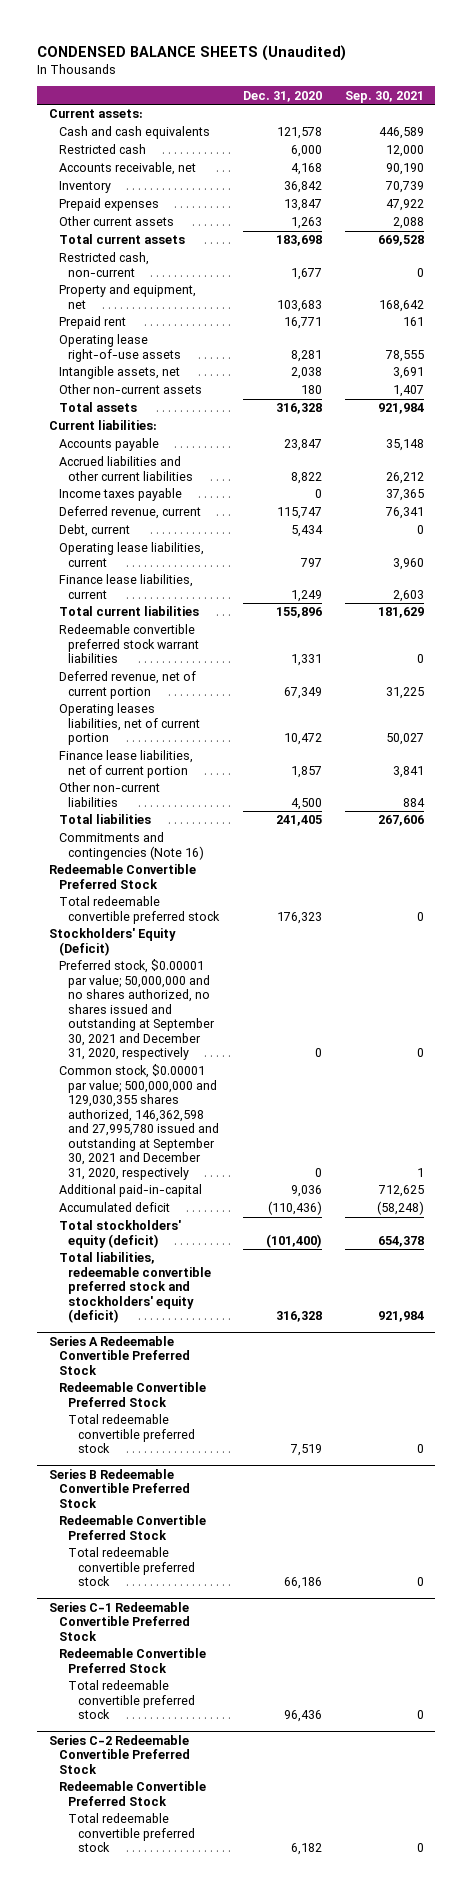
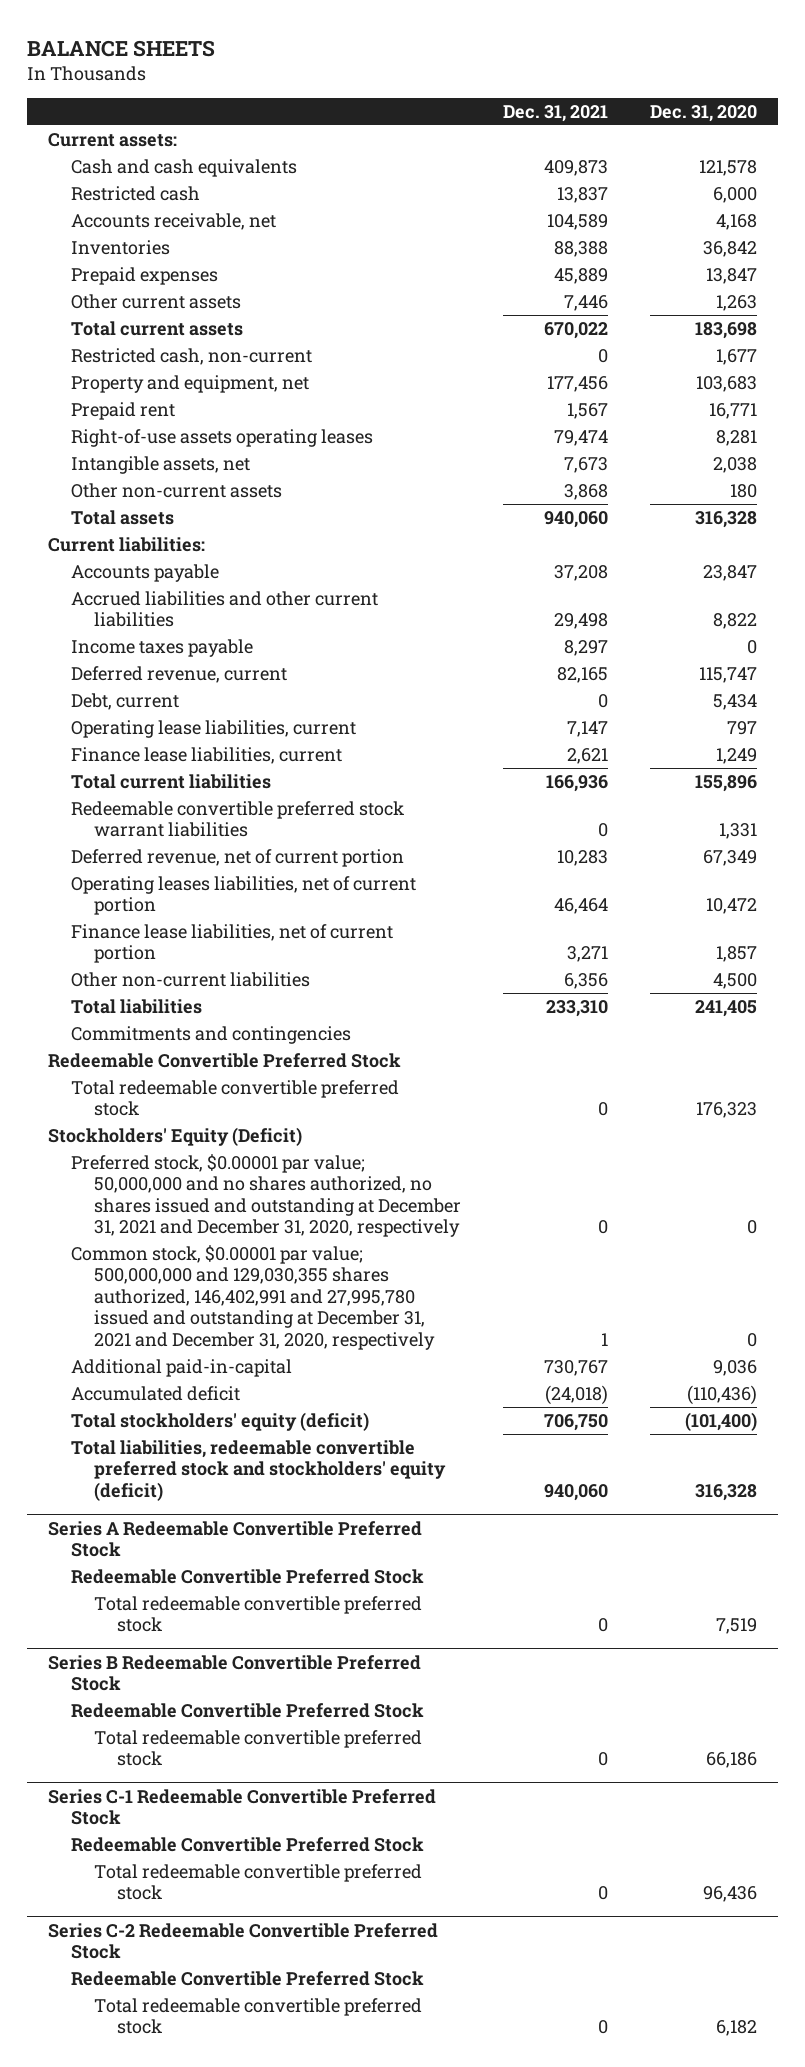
- CONDENSED BALANCE SHEETS (Unaudited)
+ BALANCE SHEETS
- | Dec. 31, 2020 | Sep. 30, 2021
+ | Dec. 31, 2021 | Dec. 31, 2020
- Inventory | 36,842 | 70,739
+ Inventories | 88,388 | 36,842
- Operating lease right-of-use assets | 8,281 | 78,555
+ Right-of-use assets operating leases | 79,474 | 8,281
- Commitments and contingencies (Note 16)
+ Commitments and contingencies
- Preferred stock, $0.00001 par value; 50,000,000 and no shares authorized, no shares issued and outstanding at September 30, 2021 and December 31, 2020, respectively | 0 | 0
- Common stock, $0.00001 par value; 500,000,000 and 129,030,355 shares authorized, 146,362,598 and 27,995,780 issued and outstanding at September 30, 2021 and December 31, 2020, respectively | 0 | 1
+ Preferred stock, $0.00001 par value; 50,000,000 and no shares authorized, no shares issued and outstanding at December 31, 2021 and December 31, 2020, respectively | 0 | 0
+ Common stock, $0.00001 par value; 500,000,000 and 129,030,355 shares authorized, 146,402,991 and 27,995,780 issued and outstanding at December 31, 2021 and December 31, 2020, respectively | 1 | 0

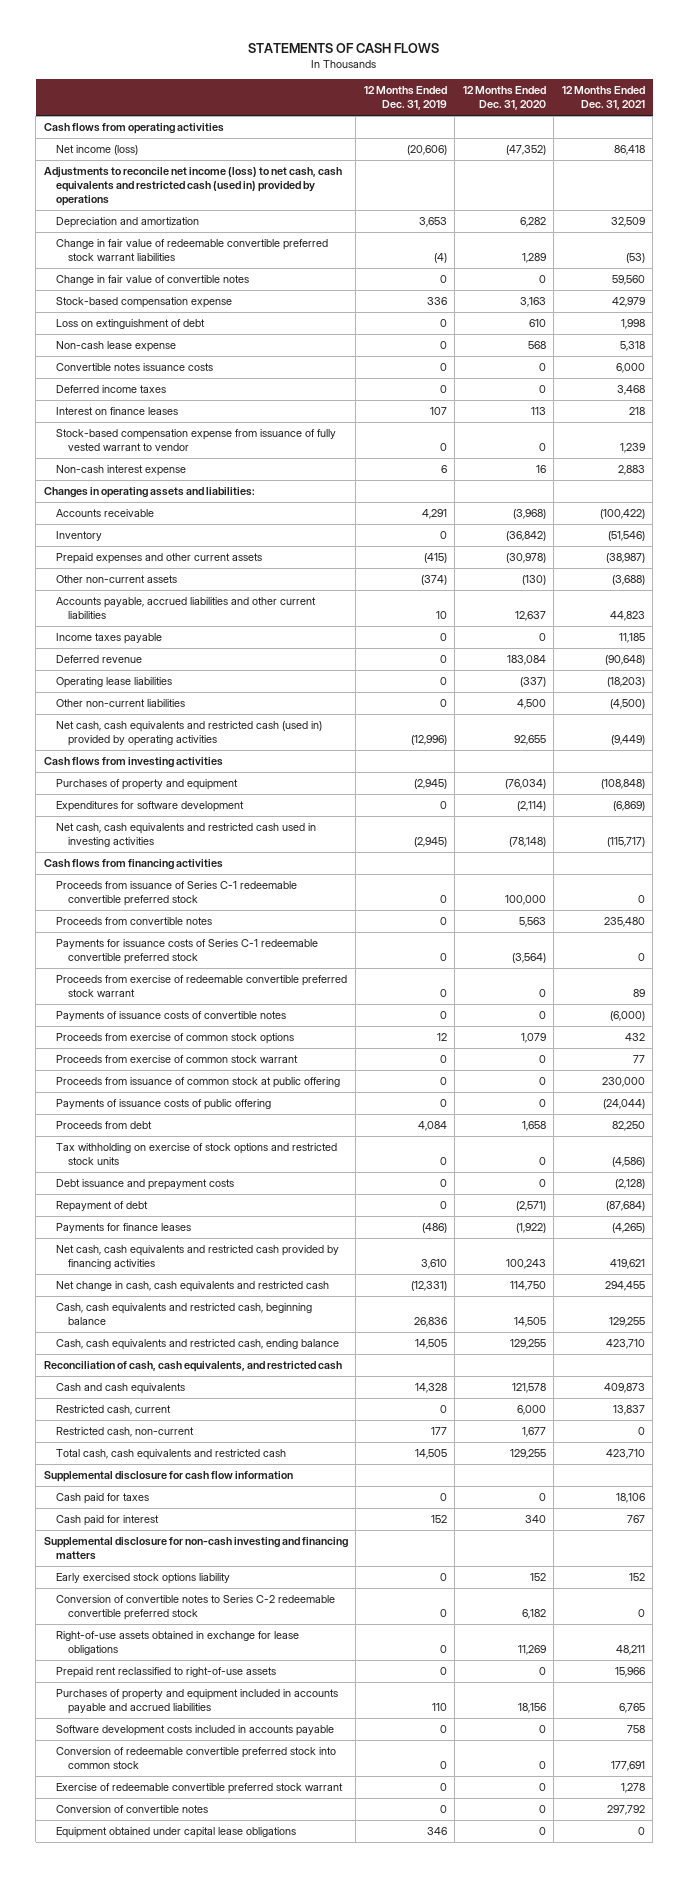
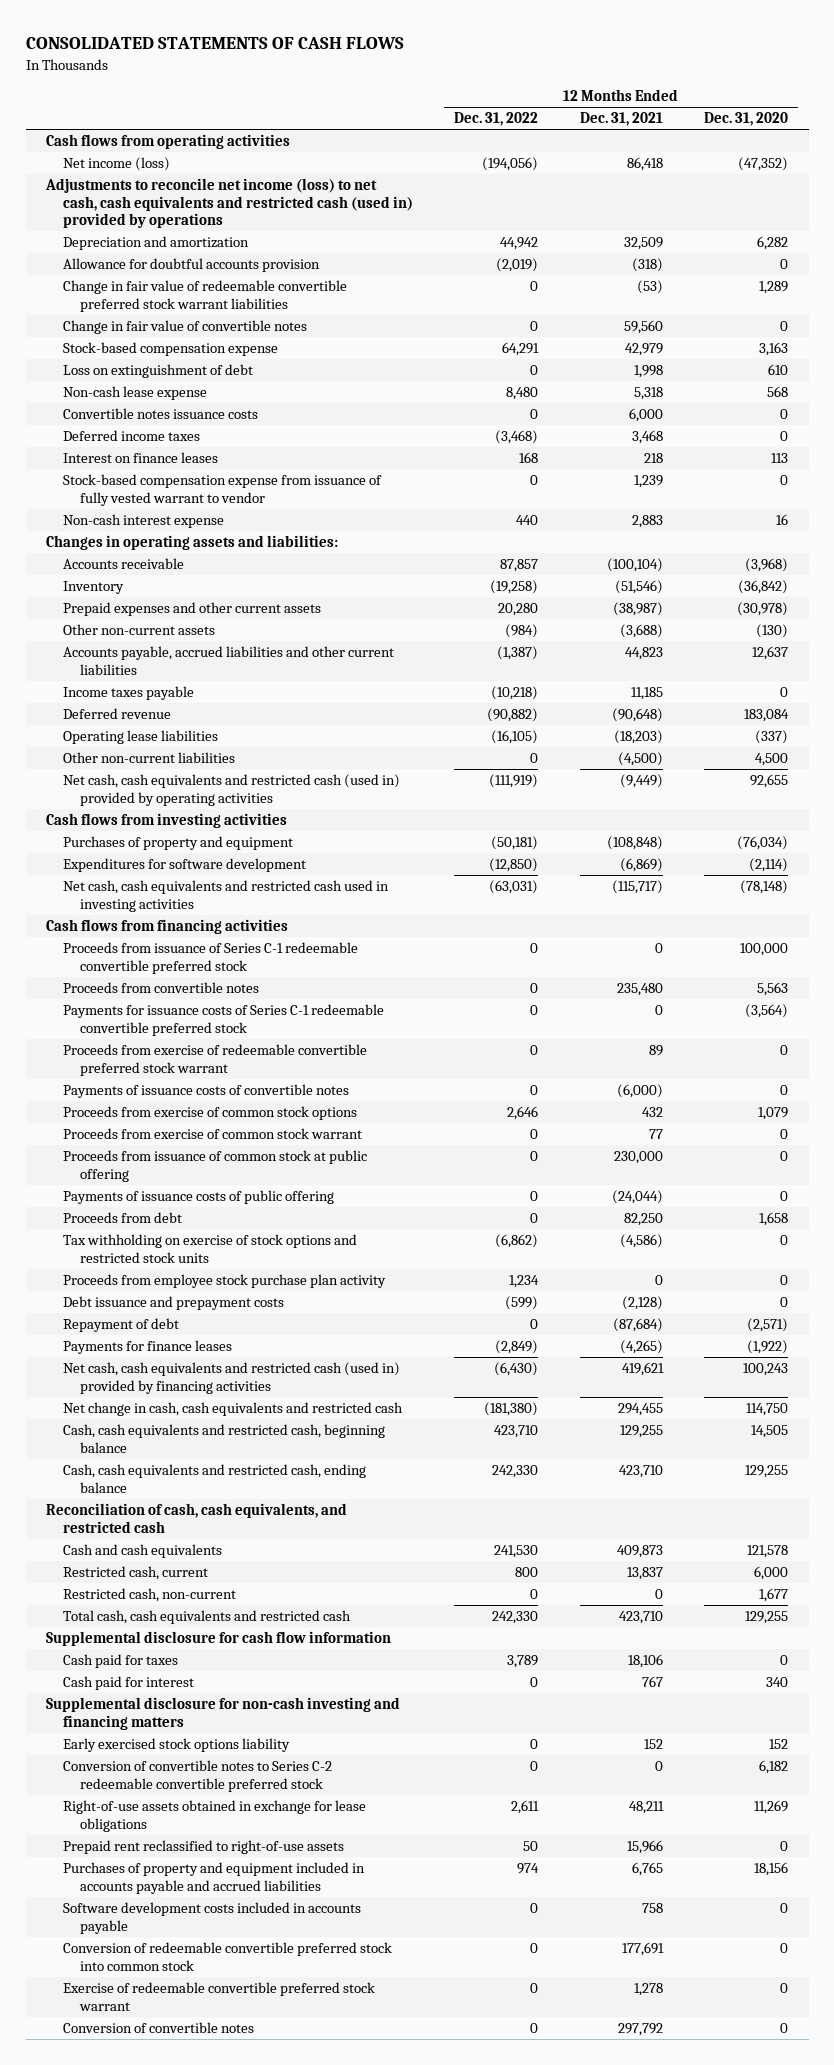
- STATEMENTS OF CASH FLOWS
+ CONSOLIDATED STATEMENTS OF CASH FLOWS
- | 12 Months Ended Dec. 31, 2019 | 12 Months Ended Dec. 31, 2020 | 12 Months Ended Dec. 31, 2021
+ | 12 Months Ended Dec. 31, 2022 | 12 Months Ended Dec. 31, 2021 | 12 Months Ended Dec. 31, 2020
+ Allowance for doubtful accounts provision | (2,019) | (318) | 0
- Accounts receivable | 4,291 | (3,968) | (100,422)
+ Accounts receivable | 87,857 | (100,104) | (3,968)
+ Proceeds from employee stock purchase plan activity | 1,234 | 0 | 0
- Net cash, cash equivalents and restricted cash provided by financing activities | 3,610 | 100,243 | 419,621
+ Net cash, cash equivalents and restricted cash (used in) provided by financing activities | (6,430) | 419,621 | 100,243
- Equipment obtained under capital lease obligations | 346 | 0 | 0

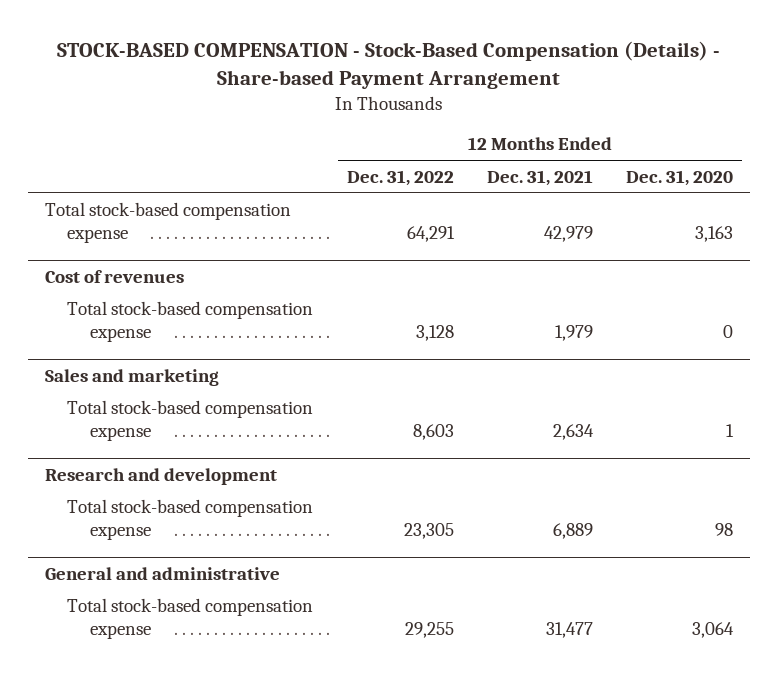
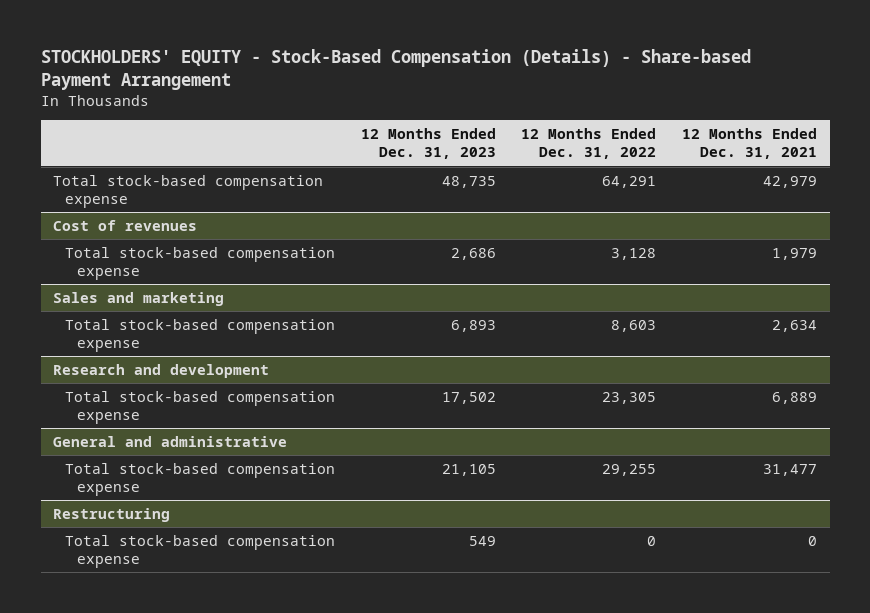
- STOCK-BASED COMPENSATION - Stock-Based Compensation (Details) - Share-based Payment Arrangement
+ STOCKHOLDERS' EQUITY - Stock-Based Compensation (Details) - Share-based Payment Arrangement
- | 12 Months Ended Dec. 31, 2022 | 12 Months Ended Dec. 31, 2021 | 12 Months Ended Dec. 31, 2020
+ | 12 Months Ended Dec. 31, 2023 | 12 Months Ended Dec. 31, 2022 | 12 Months Ended Dec. 31, 2021
+ Restructuring
+ Total stock-based compensation expense | 549 | 0 | 0

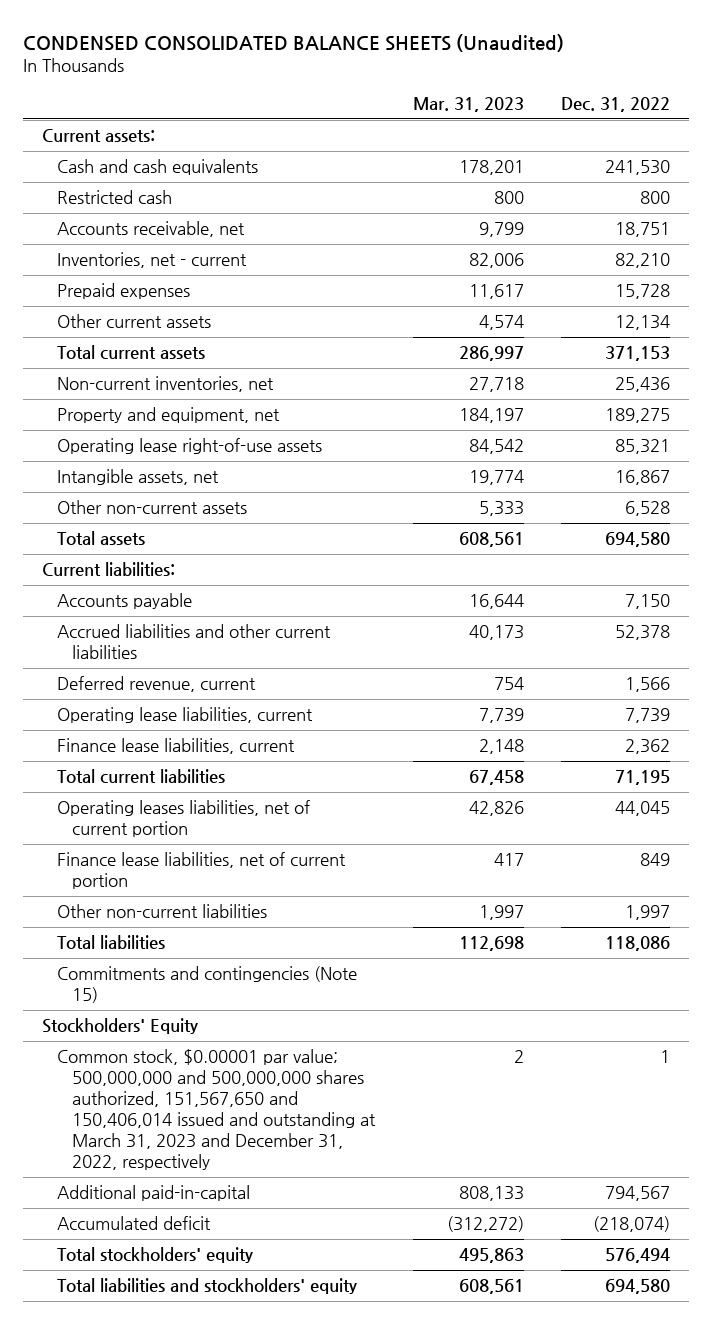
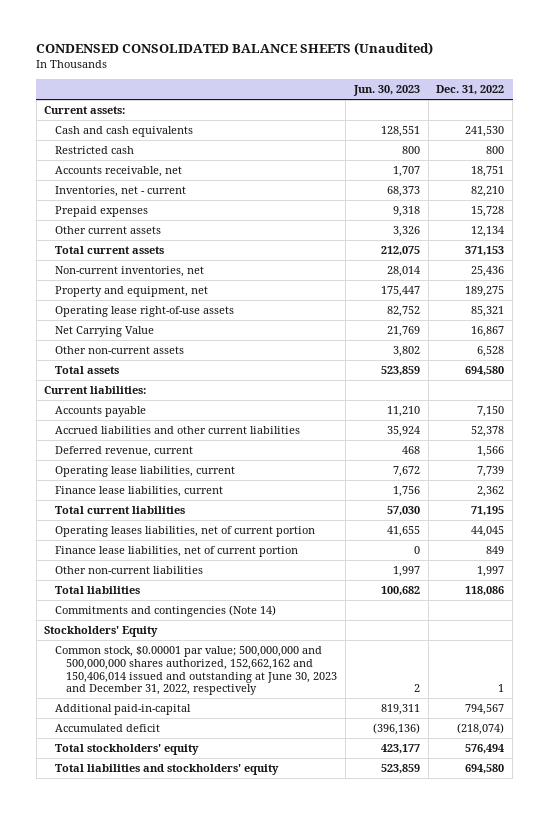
- | Mar. 31, 2023 | Dec. 31, 2022
+ | Jun. 30, 2023 | Dec. 31, 2022
- Intangible assets, net | 19,774 | 16,867
+ Net Carrying Value | 21,769 | 16,867
- Commitments and contingencies (Note 15)
+ Commitments and contingencies (Note 14)
- Common stock, $0.00001 par value; 500,000,000 and 500,000,000 shares authorized, 151,567,650 and 150,406,014 issued and outstanding at March 31, 2023 and December 31, 2022, respectively | 2 | 1
+ Common stock, $0.00001 par value; 500,000,000 and 500,000,000 shares authorized, 152,662,162 and 150,406,014 issued and outstanding at June 30, 2023 and December 31, 2022, respectively | 2 | 1

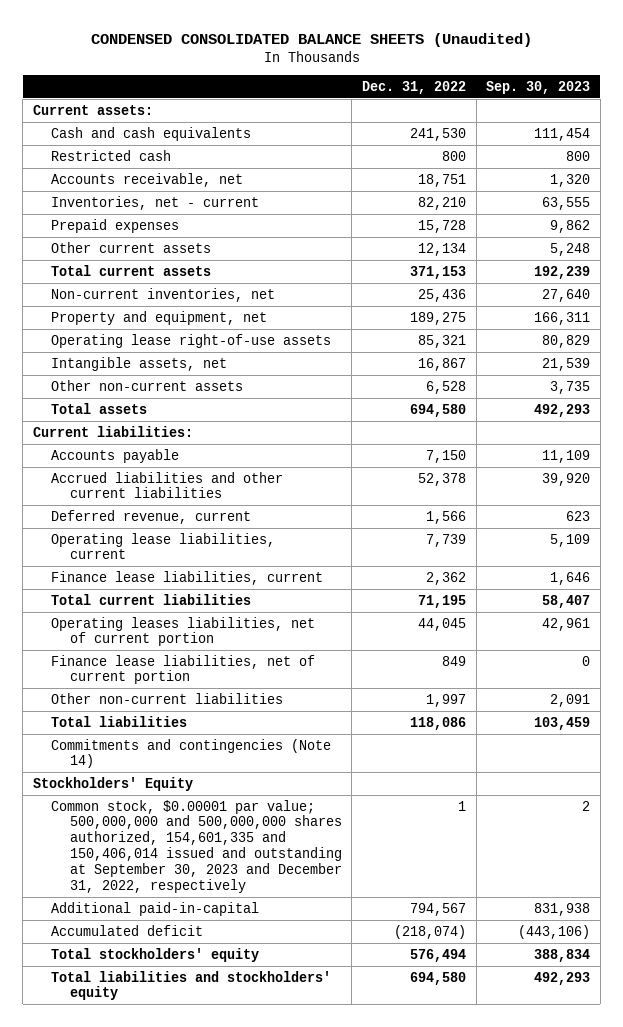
- | Jun. 30, 2023 | Dec. 31, 2022
+ | Dec. 31, 2022 | Sep. 30, 2023
- Net Carrying Value | 21,769 | 16,867
+ Intangible assets, net | 16,867 | 21,539
- Common stock, $0.00001 par value; 500,000,000 and 500,000,000 shares authorized, 152,662,162 and 150,406,014 issued and outstanding at June 30, 2023 and December 31, 2022, respectively | 2 | 1
+ Common stock, $0.00001 par value; 500,000,000 and 500,000,000 shares authorized, 154,601,335 and 150,406,014 issued and outstanding at September 30, 2023 and December 31, 2022, respectively | 1 | 2

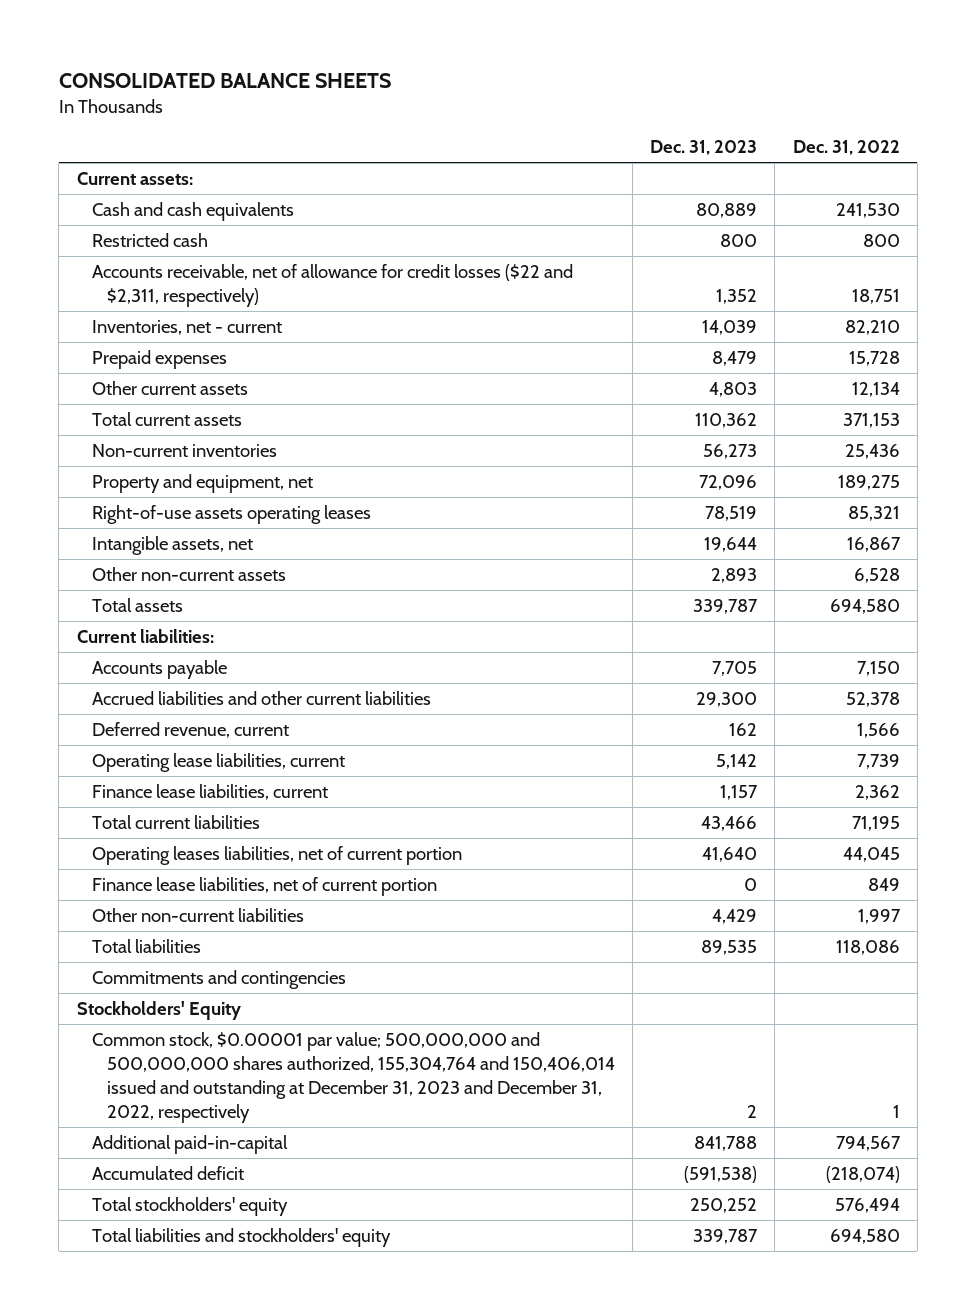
- CONDENSED CONSOLIDATED BALANCE SHEETS (Unaudited)
+ CONSOLIDATED BALANCE SHEETS
- | Dec. 31, 2022 | Sep. 30, 2023
+ | Dec. 31, 2023 | Dec. 31, 2022
- Accounts receivable, net | 18,751 | 1,320
+ Accounts receivable, net of allowance for credit losses ($22 and $2,311, respectively) | 1,352 | 18,751
- Non-current inventories, net | 25,436 | 27,640
+ Non-current inventories | 56,273 | 25,436
- Operating lease right-of-use assets | 85,321 | 80,829
+ Right-of-use assets operating leases | 78,519 | 85,321
- Commitments and contingencies (Note 14)
+ Commitments and contingencies
- Common stock, $0.00001 par value; 500,000,000 and 500,000,000 shares authorized, 154,601,335 and 150,406,014 issued and outstanding at September 30, 2023 and December 31, 2022, respectively | 1 | 2
+ Common stock, $0.00001 par value; 500,000,000 and 500,000,000 shares authorized, 155,304,764 and 150,406,014 issued and outstanding at December 31, 2023 and December 31, 2022, respectively | 2 | 1

